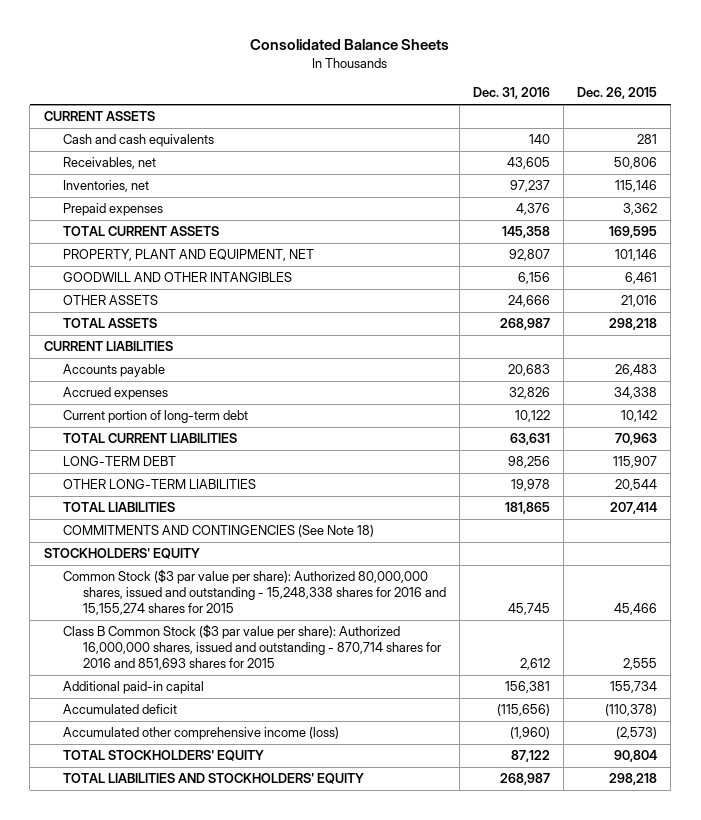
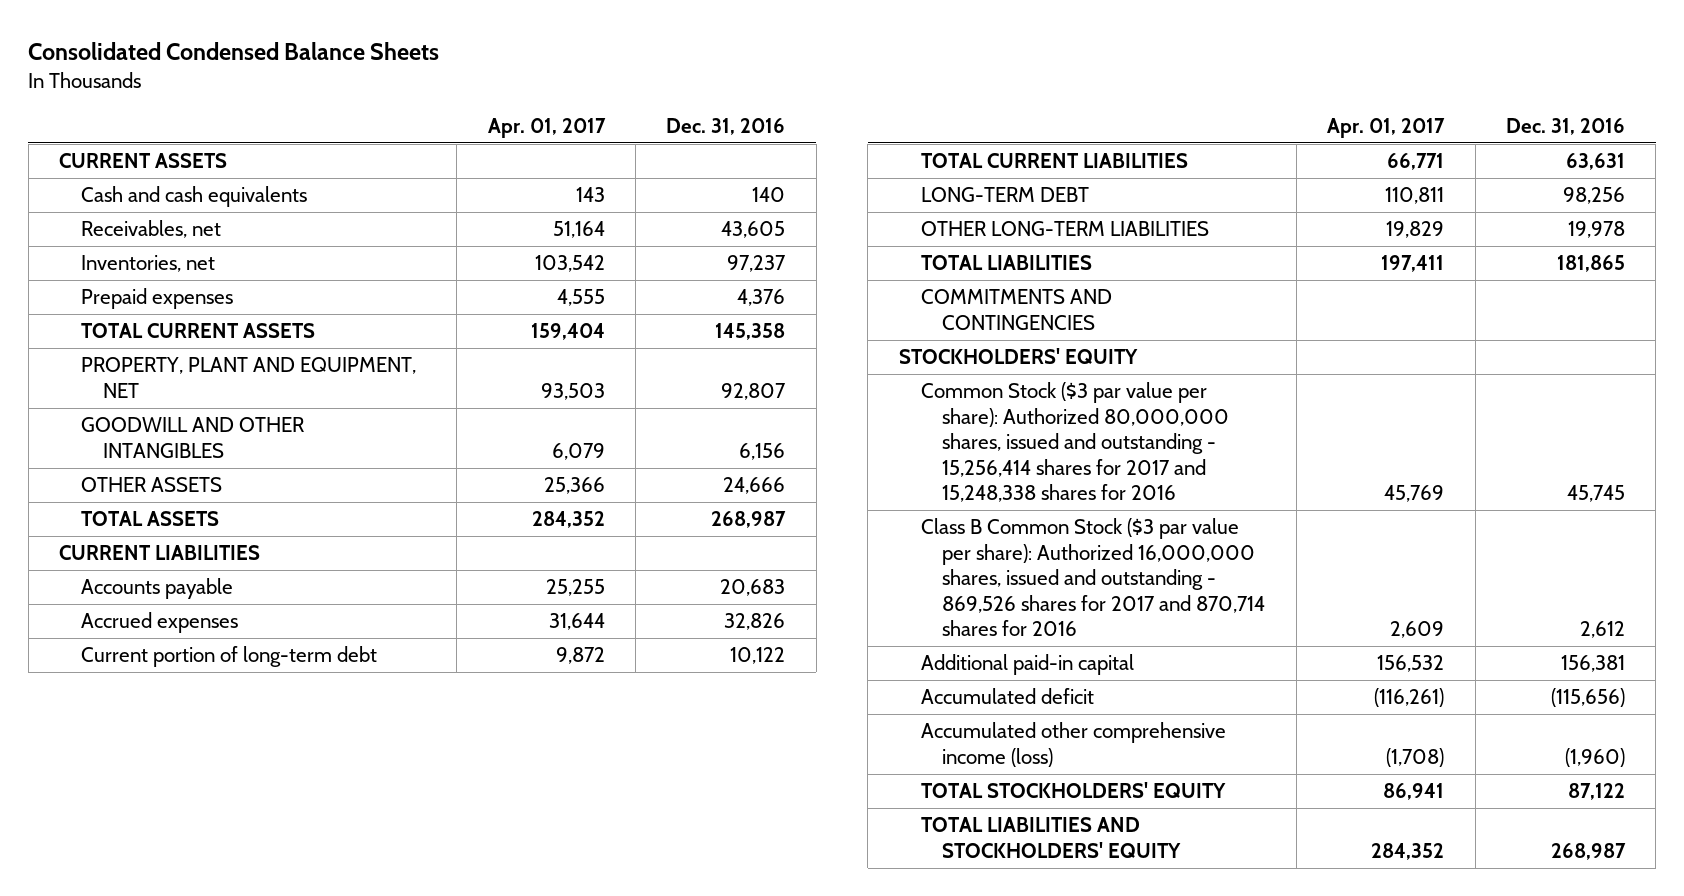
- Consolidated Balance Sheets
+ Consolidated Condensed Balance Sheets
- | Dec. 31, 2016 | Dec. 26, 2015
+ | Apr. 01, 2017 | Dec. 31, 2016
- COMMITMENTS AND CONTINGENCIES (See Note 18)
+ COMMITMENTS AND CONTINGENCIES
- Common Stock ($3 par value per share): Authorized 80,000,000 shares, issued and outstanding - 15,248,338 shares for 2016 and 15,155,274 shares for 2015 | 45,745 | 45,466
- Class B Common Stock ($3 par value per share): Authorized 16,000,000 shares, issued and outstanding - 870,714 shares for 2016 and 851,693 shares for 2015 | 2,612 | 2,555
+ Common Stock ($3 par value per share): Authorized 80,000,000 shares, issued and outstanding - 15,256,414 shares for 2017 and 15,248,338 shares for 2016 | 45,769 | 45,745
+ Class B Common Stock ($3 par value per share): Authorized 16,000,000 shares, issued and outstanding - 869,526 shares for 2017 and 870,714 shares for 2016 | 2,609 | 2,612

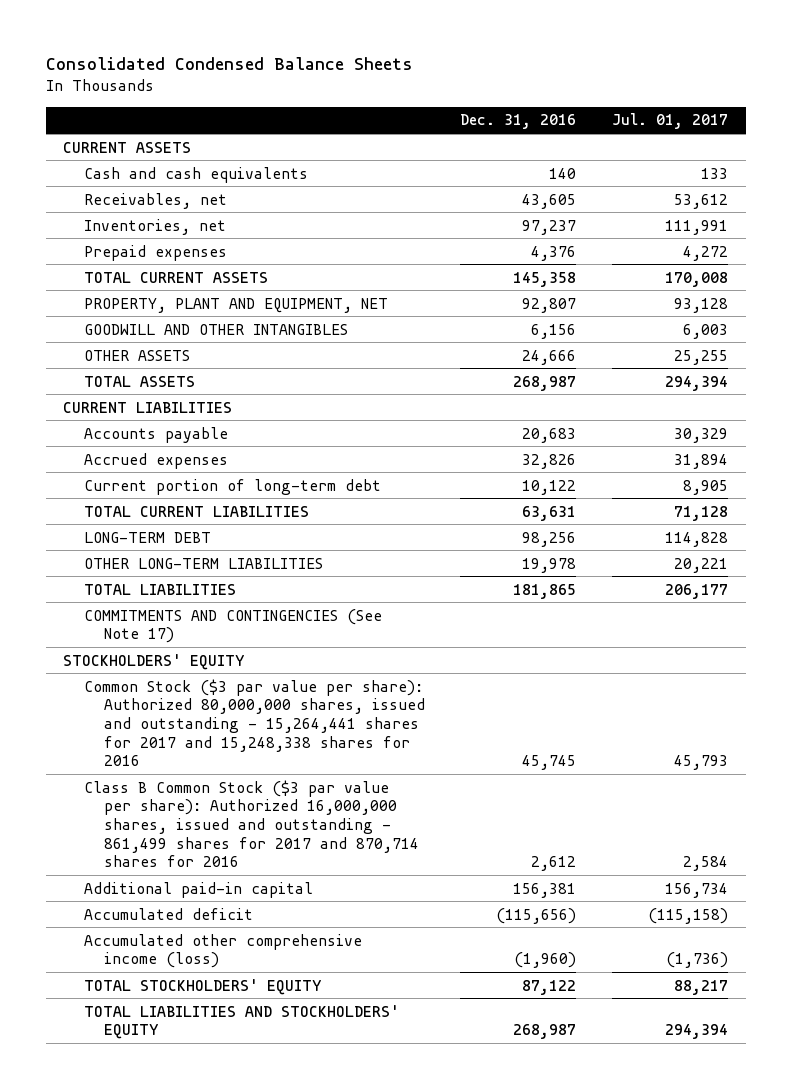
- | Apr. 01, 2017 | Dec. 31, 2016
+ | Dec. 31, 2016 | Jul. 01, 2017
- COMMITMENTS AND CONTINGENCIES
+ COMMITMENTS AND CONTINGENCIES (See Note 17)
- Common Stock ($3 par value per share): Authorized 80,000,000 shares, issued and outstanding - 15,256,414 shares for 2017 and 15,248,338 shares for 2016 | 45,769 | 45,745
- Class B Common Stock ($3 par value per share): Authorized 16,000,000 shares, issued and outstanding - 869,526 shares for 2017 and 870,714 shares for 2016 | 2,609 | 2,612
+ Common Stock ($3 par value per share): Authorized 80,000,000 shares, issued and outstanding - 15,264,441 shares for 2017 and 15,248,338 shares for 2016 | 45,745 | 45,793
+ Class B Common Stock ($3 par value per share): Authorized 16,000,000 shares, issued and outstanding - 861,499 shares for 2017 and 870,714 shares for 2016 | 2,612 | 2,584

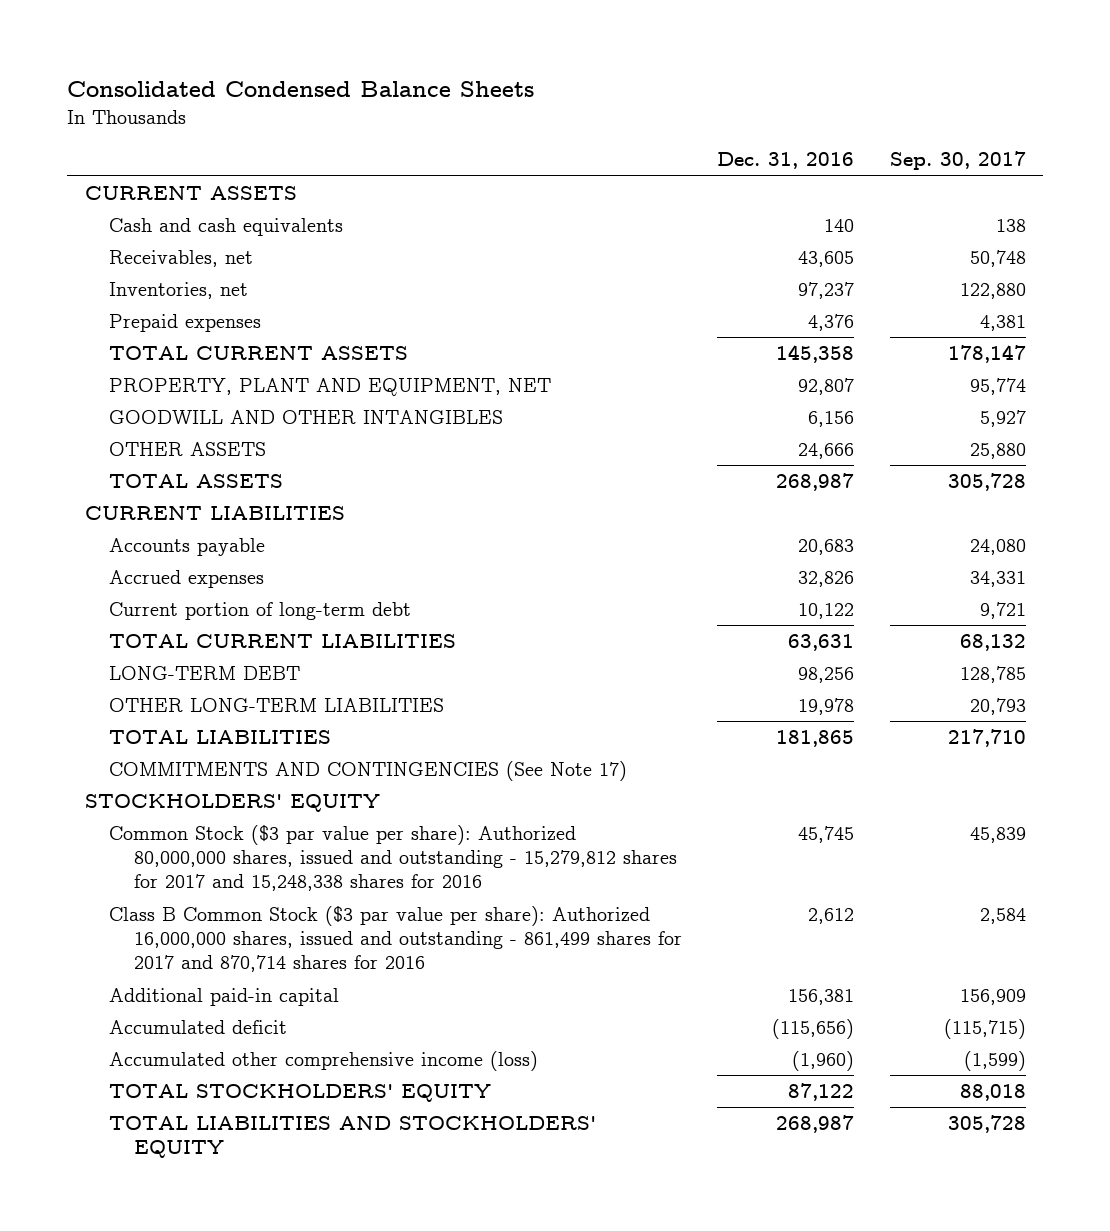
- | Dec. 31, 2016 | Jul. 01, 2017
+ | Dec. 31, 2016 | Sep. 30, 2017
- Common Stock ($3 par value per share): Authorized 80,000,000 shares, issued and outstanding - 15,264,441 shares for 2017 and 15,248,338 shares for 2016 | 45,745 | 45,793
+ Common Stock ($3 par value per share): Authorized 80,000,000 shares, issued and outstanding - 15,279,812 shares for 2017 and 15,248,338 shares for 2016 | 45,745 | 45,839

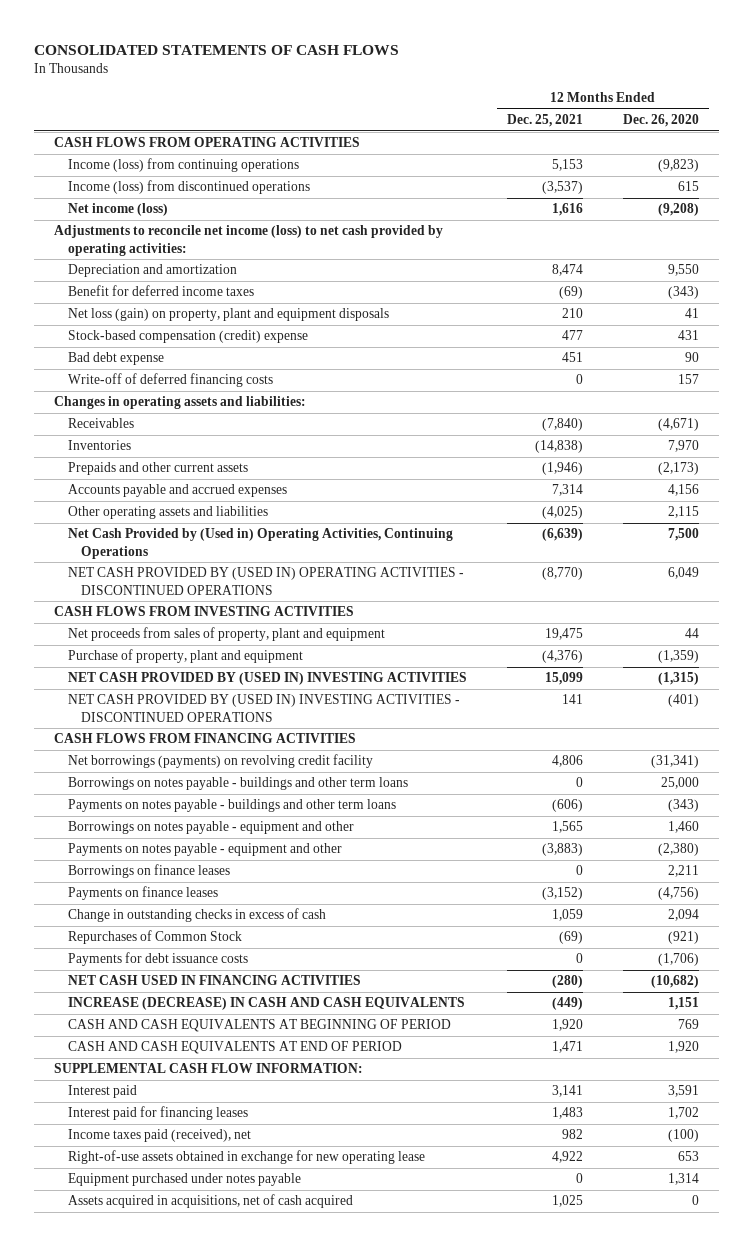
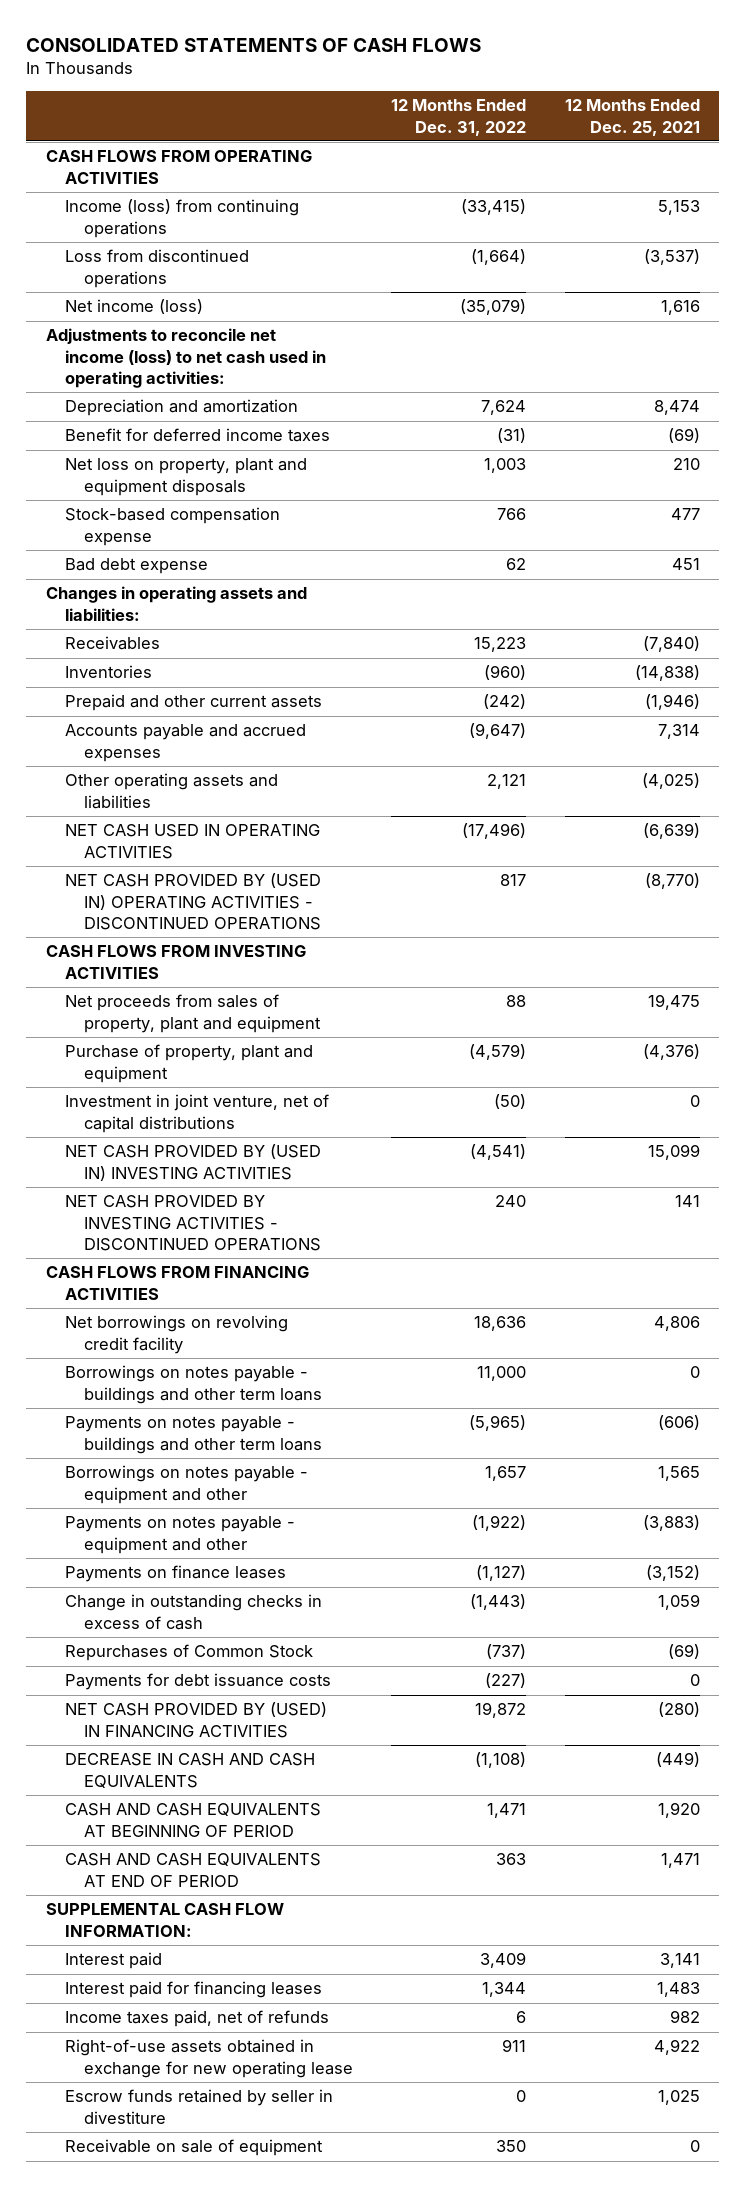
- | 12 Months Ended Dec. 25, 2021 | 12 Months Ended Dec. 26, 2020
+ | 12 Months Ended Dec. 31, 2022 | 12 Months Ended Dec. 25, 2021
- Income (loss) from discontinued operations | (3,537) | 615
+ Loss from discontinued operations | (1,664) | (3,537)
- Adjustments to reconcile net income (loss) to net cash provided by operating activities:
+ Adjustments to reconcile net income (loss) to net cash used in operating activities:
- Net loss (gain) on property, plant and equipment disposals | 210 | 41
- Stock-based compensation (credit) expense | 477 | 431
+ Net loss on property, plant and equipment disposals | 1,003 | 210
+ Stock-based compensation expense | 766 | 477
- Write-off of deferred financing costs | 0 | 157
- Prepaids and other current assets | (1,946) | (2,173)
+ Prepaid and other current assets | (242) | (1,946)
- Net Cash Provided by (Used in) Operating Activities, Continuing Operations | (6,639) | 7,500
+ NET CASH USED IN OPERATING ACTIVITIES | (17,496) | (6,639)
+ Investment in joint venture, net of capital distributions | (50) | 0
- NET CASH PROVIDED BY (USED IN) INVESTING ACTIVITIES - DISCONTINUED OPERATIONS | 141 | (401)
+ NET CASH PROVIDED BY INVESTING ACTIVITIES - DISCONTINUED OPERATIONS | 240 | 141
- Net borrowings (payments) on revolving credit facility | 4,806 | (31,341)
+ Net borrowings on revolving credit facility | 18,636 | 4,806
- Borrowings on finance leases | 0 | 2,211
- NET CASH USED IN FINANCING ACTIVITIES | (280) | (10,682)
- INCREASE (DECREASE) IN CASH AND CASH EQUIVALENTS | (449) | 1,151
+ NET CASH PROVIDED BY (USED) IN FINANCING ACTIVITIES | 19,872 | (280)
+ DECREASE IN CASH AND CASH EQUIVALENTS | (1,108) | (449)
- Income taxes paid (received), net | 982 | (100)
+ Income taxes paid, net of refunds | 6 | 982
- Equipment purchased under notes payable | 0 | 1,314
- Assets acquired in acquisitions, net of cash acquired | 1,025 | 0
+ Escrow funds retained by seller in divestiture | 0 | 1,025
+ Receivable on sale of equipment | 350 | 0

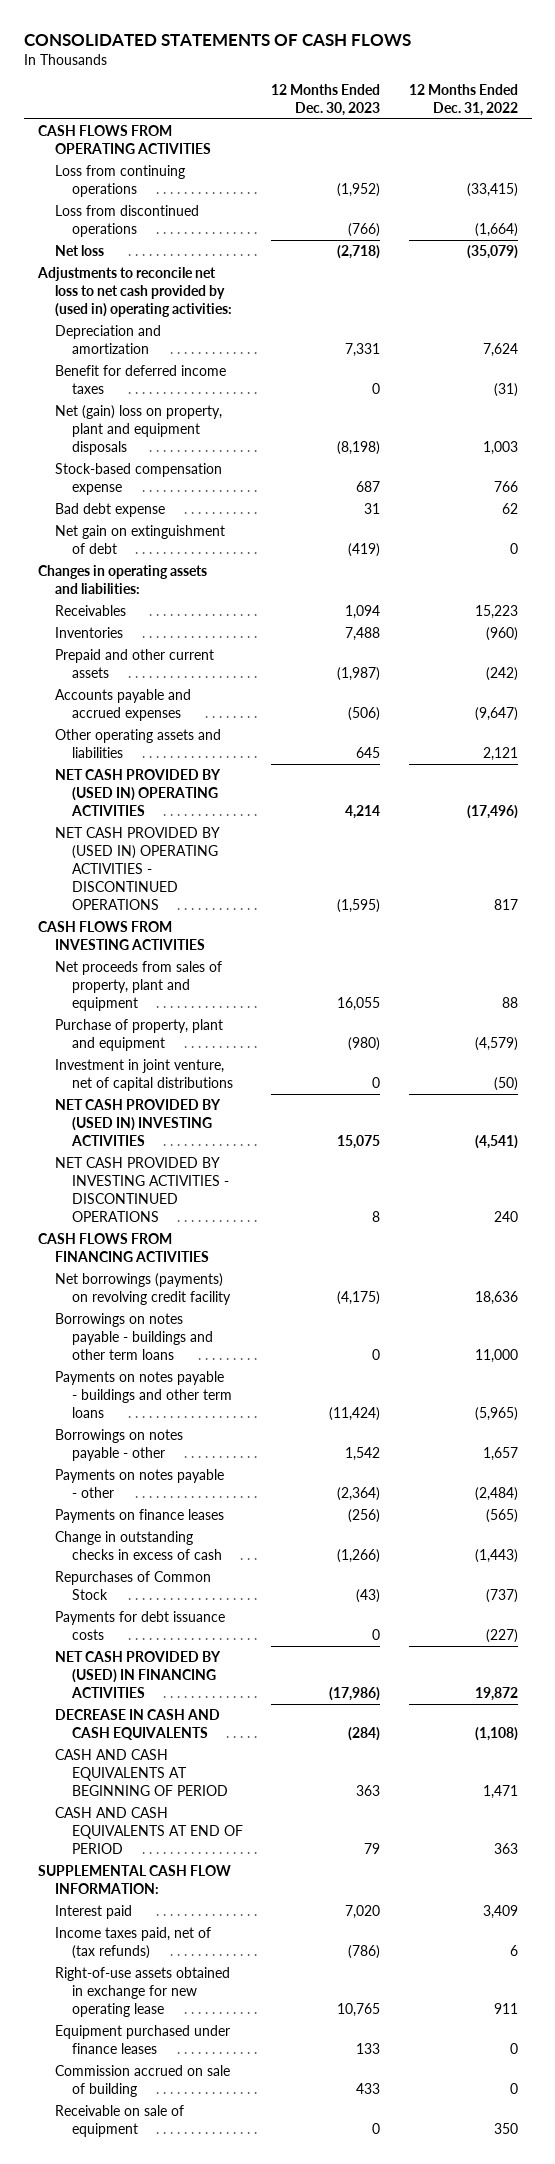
- | 12 Months Ended Dec. 31, 2022 | 12 Months Ended Dec. 25, 2021
+ | 12 Months Ended Dec. 30, 2023 | 12 Months Ended Dec. 31, 2022
- Income (loss) from continuing operations | (33,415) | 5,153
+ Loss from continuing operations | (1,952) | (33,415)
- Net income (loss) | (35,079) | 1,616
- Adjustments to reconcile net income (loss) to net cash used in operating activities:
+ Net loss | (2,718) | (35,079)
+ Adjustments to reconcile net loss to net cash provided by (used in) operating activities:
- Net loss on property, plant and equipment disposals | 1,003 | 210
+ Net (gain) loss on property, plant and equipment disposals | (8,198) | 1,003
+ Net gain on extinguishment of debt | (419) | 0
- NET CASH USED IN OPERATING ACTIVITIES | (17,496) | (6,639)
+ NET CASH PROVIDED BY (USED IN) OPERATING ACTIVITIES | 4,214 | (17,496)
- Net borrowings on revolving credit facility | 18,636 | 4,806
+ Net borrowings (payments) on revolving credit facility | (4,175) | 18,636
- Borrowings on notes payable - equipment and other | 1,657 | 1,565
- Payments on notes payable - equipment and other | (1,922) | (3,883)
- Payments on finance leases | (1,127) | (3,152)
+ Borrowings on notes payable - other | 1,542 | 1,657
+ Payments on notes payable - other | (2,364) | (2,484)
+ Payments on finance leases | (256) | (565)
- Interest paid for financing leases | 1,344 | 1,483
- Income taxes paid, net of refunds | 6 | 982
+ Income taxes paid, net of (tax refunds) | (786) | 6
- Escrow funds retained by seller in divestiture | 0 | 1,025
+ Equipment purchased under finance leases | 133 | 0
+ Commission accrued on sale of building | 433 | 0

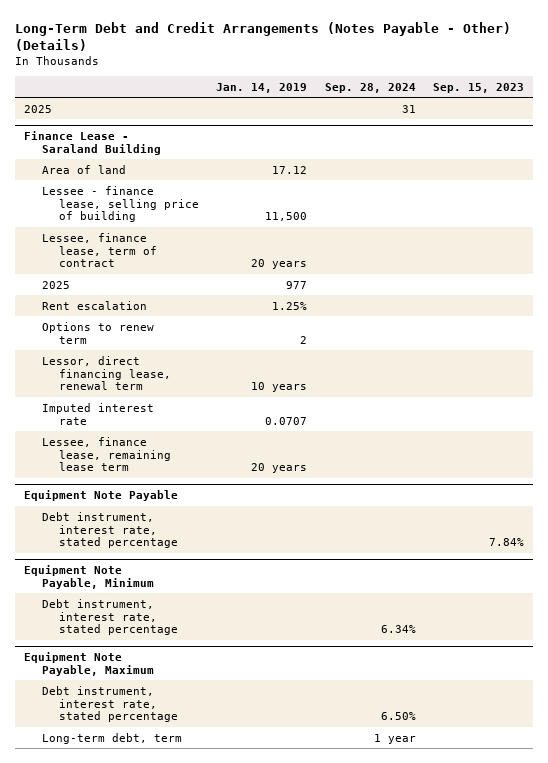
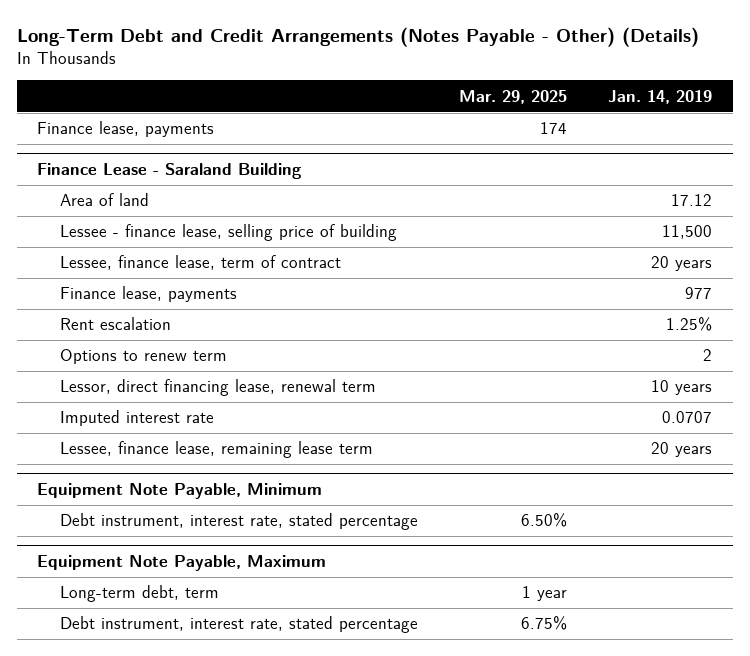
- | Jan. 14, 2019 | Sep. 28, 2024 | Sep. 15, 2023
+ | Mar. 29, 2025 | Jan. 14, 2019
- 2025 | | 31 |
+ Finance lease, payments | 174 |
@ Finance Lease - Saraland Building
- 2025 | 977 | |
+ Finance lease, payments | | 977
- Equipment Note Payable
- Debt instrument, interest rate, stated percentage | | | 7.84%
@ Equipment Note Payable, Maximum
moved down: Debt instrument, interest rate, stated percentage | 6.75% |

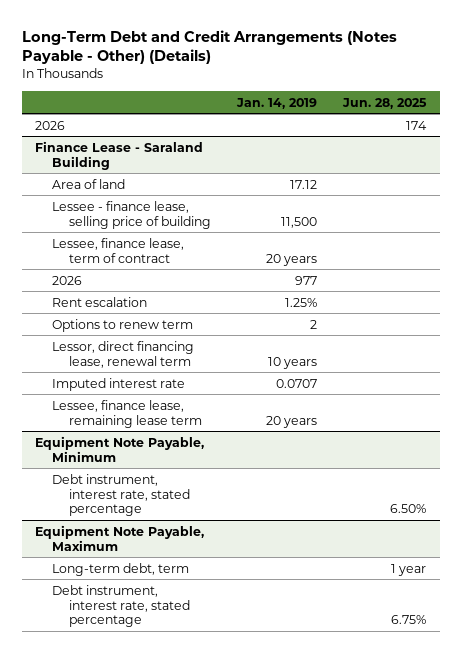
- | Mar. 29, 2025 | Jan. 14, 2019
+ | Jan. 14, 2019 | Jun. 28, 2025
- Finance lease, payments | 174 |
+ 2026 | | 174
@ Finance Lease - Saraland Building
- Finance lease, payments | | 977
+ 2026 | 977 |

